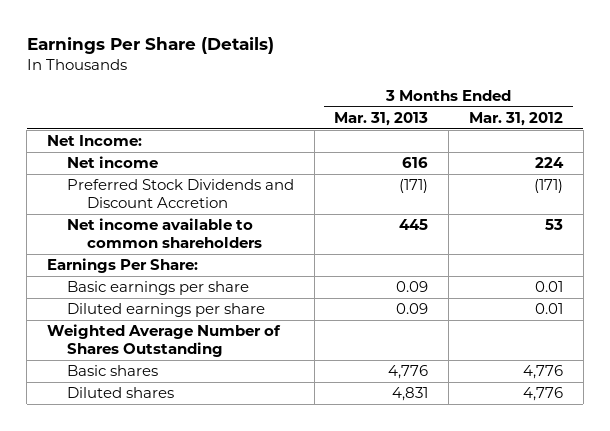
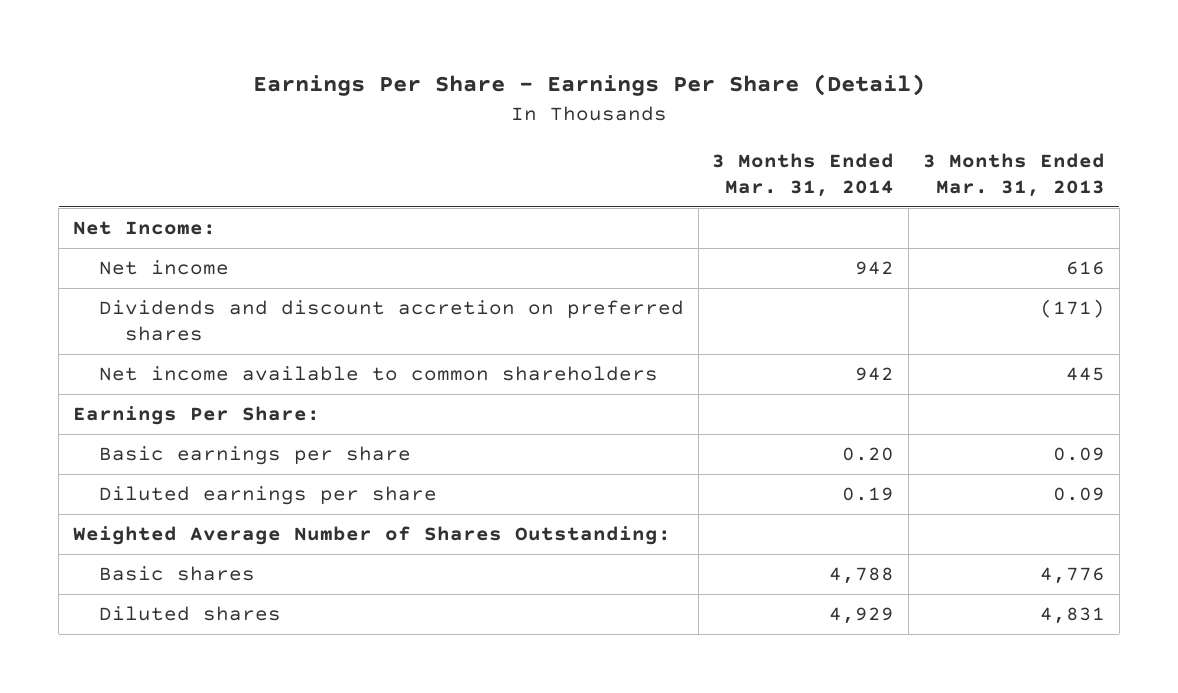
- Earnings Per Share (Details)
+ Earnings Per Share - Earnings Per Share (Detail)
- | 3 Months Ended Mar. 31, 2013 | 3 Months Ended Mar. 31, 2012
+ | 3 Months Ended Mar. 31, 2014 | 3 Months Ended Mar. 31, 2013
- Preferred Stock Dividends and Discount Accretion | (171) | (171)
+ Dividends and discount accretion on preferred shares | | (171)
- Weighted Average Number of Shares Outstanding
+ Weighted Average Number of Shares Outstanding:

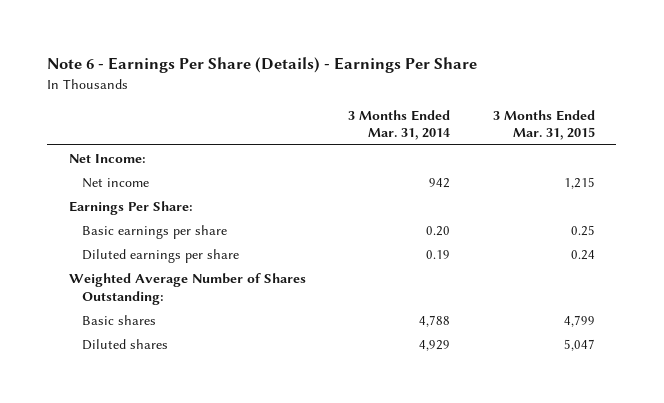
- Earnings Per Share - Earnings Per Share (Detail)
+ Note 6 - Earnings Per Share (Details) - Earnings Per Share
- | 3 Months Ended Mar. 31, 2014 | 3 Months Ended Mar. 31, 2013
+ | 3 Months Ended Mar. 31, 2014 | 3 Months Ended Mar. 31, 2015
- Dividends and discount accretion on preferred shares | | (171)
- Net income available to common shareholders | 942 | 445

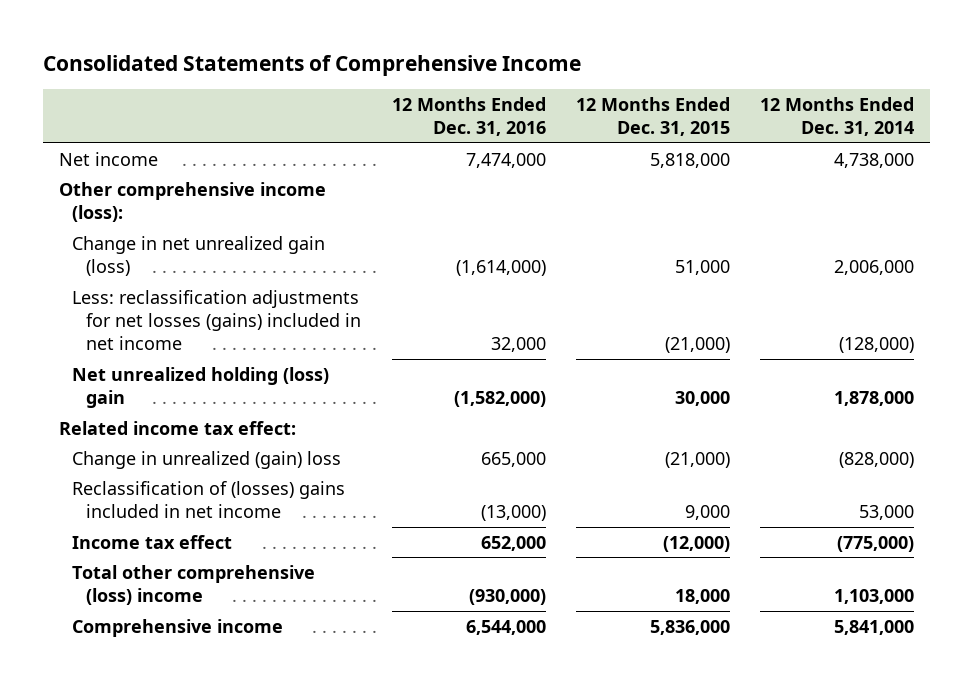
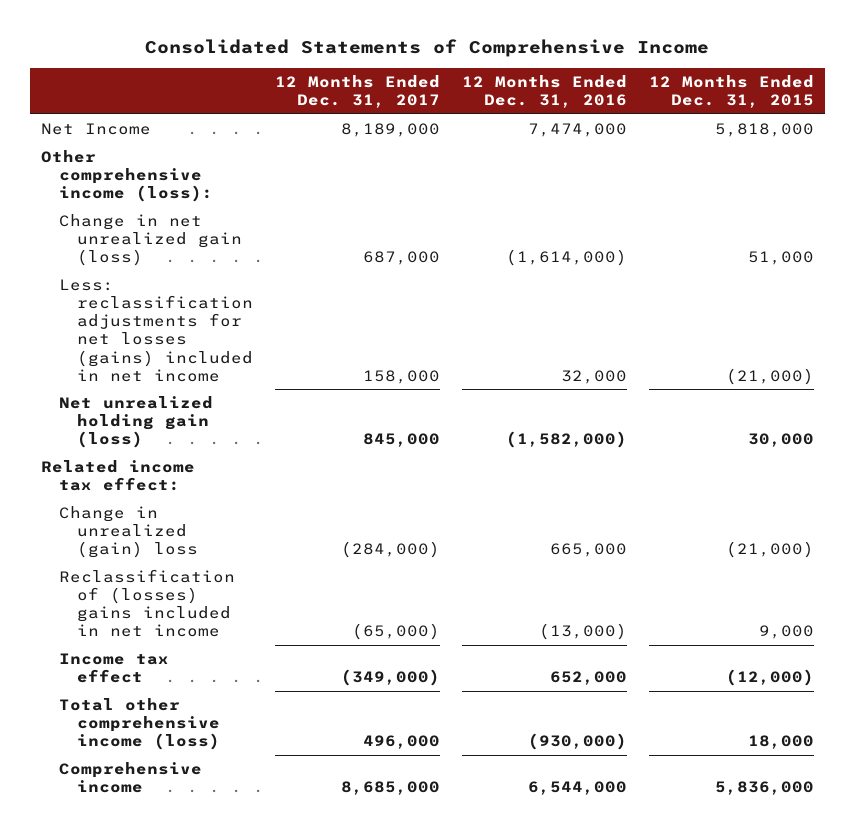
- | 12 Months Ended Dec. 31, 2016 | 12 Months Ended Dec. 31, 2015 | 12 Months Ended Dec. 31, 2014
+ | 12 Months Ended Dec. 31, 2017 | 12 Months Ended Dec. 31, 2016 | 12 Months Ended Dec. 31, 2015
- Net income | 7,474,000 | 5,818,000 | 4,738,000
+ Net Income | 8,189,000 | 7,474,000 | 5,818,000
- Net unrealized holding (loss) gain | (1,582,000) | 30,000 | 1,878,000
+ Net unrealized holding gain (loss) | 845,000 | (1,582,000) | 30,000
- Total other comprehensive (loss) income | (930,000) | 18,000 | 1,103,000
+ Total other comprehensive income (loss) | 496,000 | (930,000) | 18,000

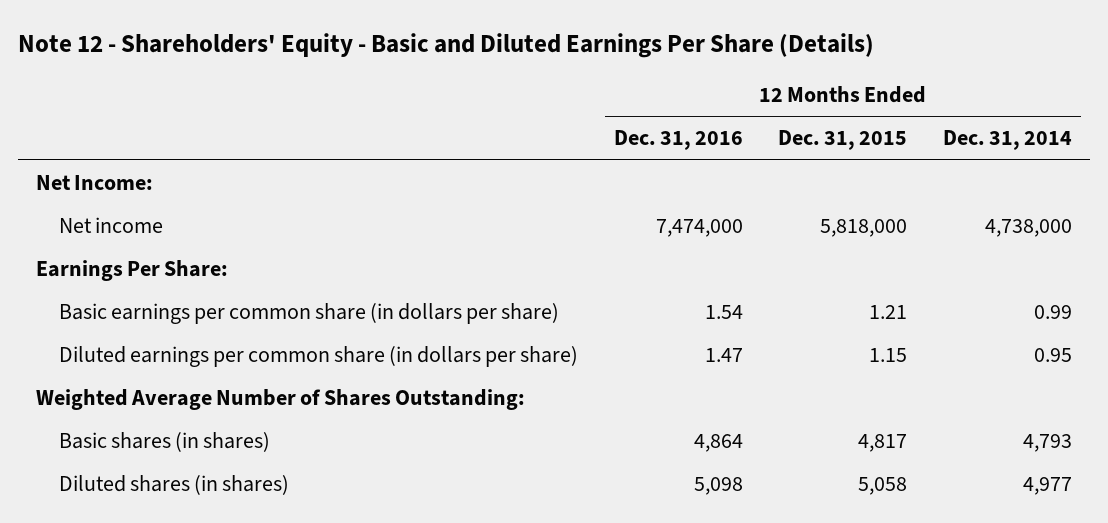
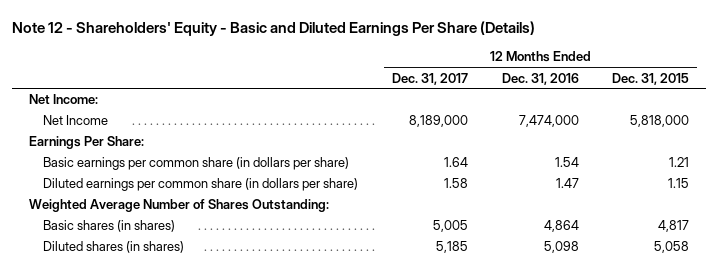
- | 12 Months Ended Dec. 31, 2016 | 12 Months Ended Dec. 31, 2015 | 12 Months Ended Dec. 31, 2014
+ | 12 Months Ended Dec. 31, 2017 | 12 Months Ended Dec. 31, 2016 | 12 Months Ended Dec. 31, 2015
- Net income | 7,474,000 | 5,818,000 | 4,738,000
+ Net Income | 8,189,000 | 7,474,000 | 5,818,000

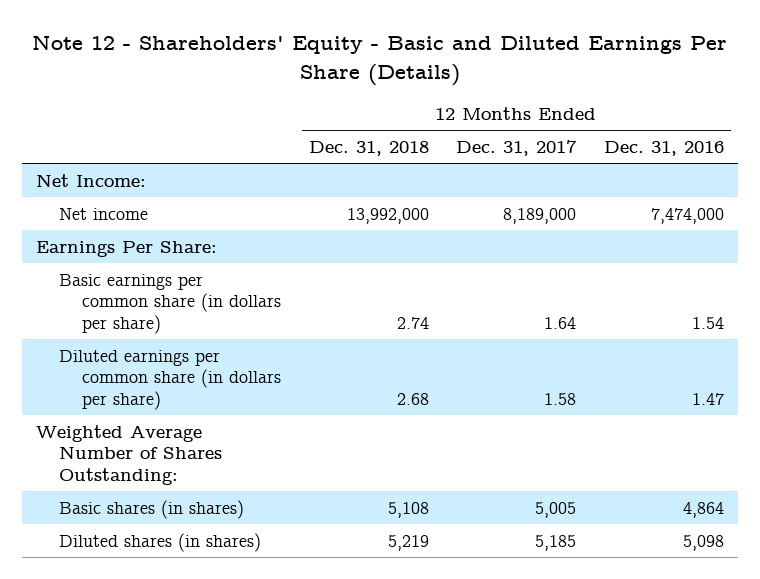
- | 12 Months Ended Dec. 31, 2017 | 12 Months Ended Dec. 31, 2016 | 12 Months Ended Dec. 31, 2015
+ | 12 Months Ended Dec. 31, 2018 | 12 Months Ended Dec. 31, 2017 | 12 Months Ended Dec. 31, 2016
- Net Income | 8,189,000 | 7,474,000 | 5,818,000
+ Net income | 13,992,000 | 8,189,000 | 7,474,000

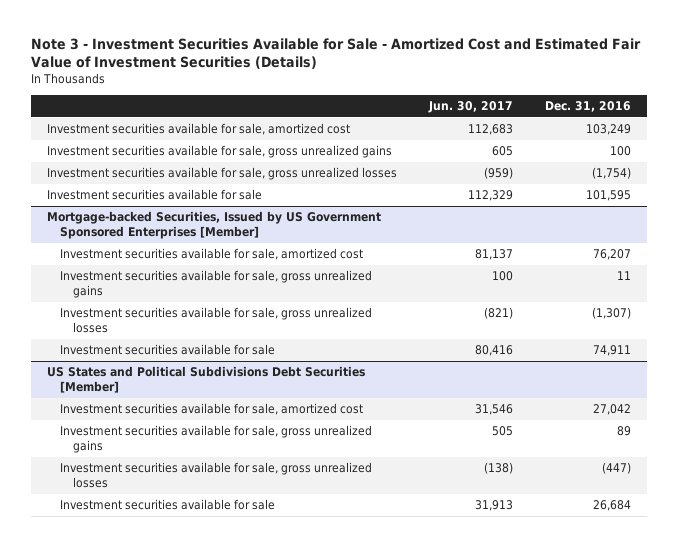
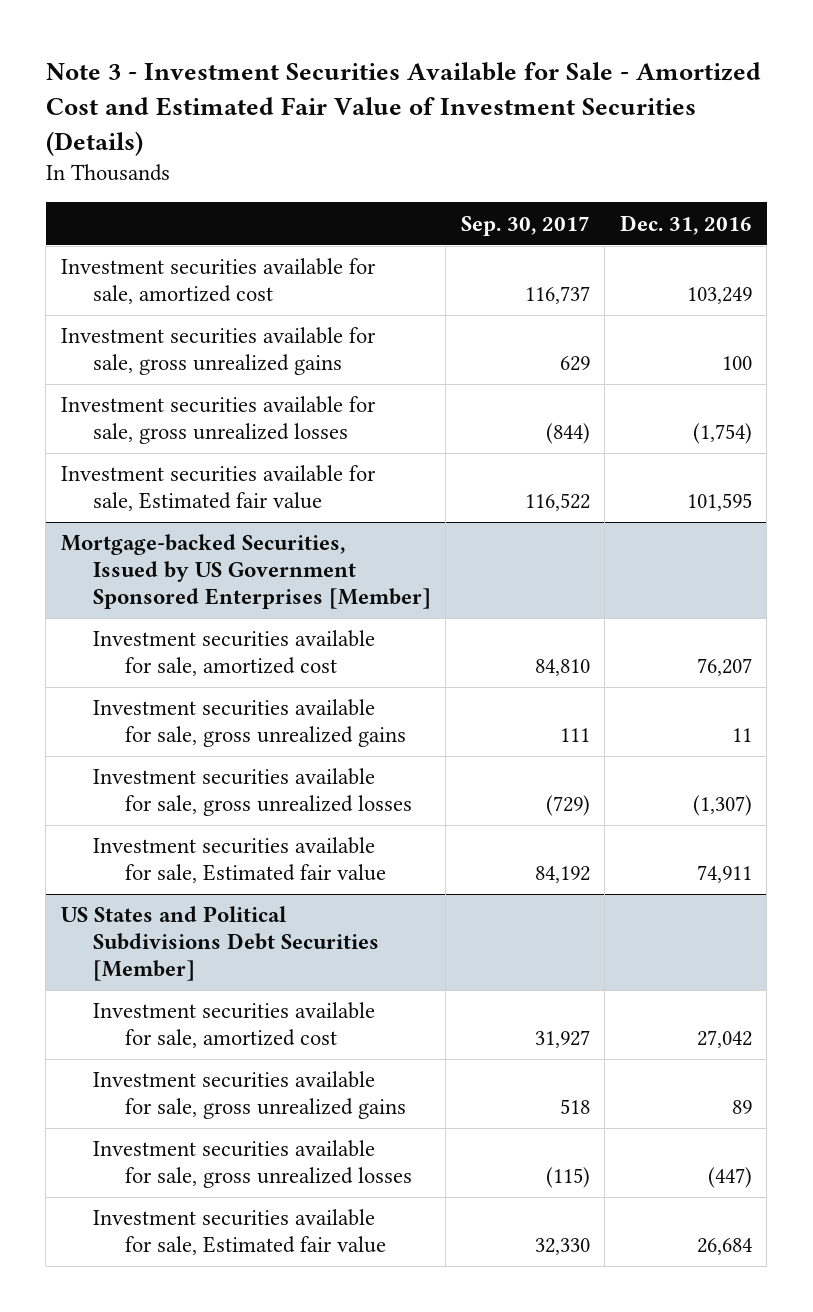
- | Jun. 30, 2017 | Dec. 31, 2016
+ | Sep. 30, 2017 | Dec. 31, 2016
- Investment securities available for sale | 112,329 | 101,595
+ Investment securities available for sale, Estimated fair value | 116,522 | 101,595
@ Mortgage-backed Securities, Issued by US Government Sponsored Enterprises [Member]
- Investment securities available for sale | 80,416 | 74,911
+ Investment securities available for sale, Estimated fair value | 84,192 | 74,911
@ US States and Political Subdivisions Debt Securities [Member]
- Investment securities available for sale | 31,913 | 26,684
+ Investment securities available for sale, Estimated fair value | 32,330 | 26,684

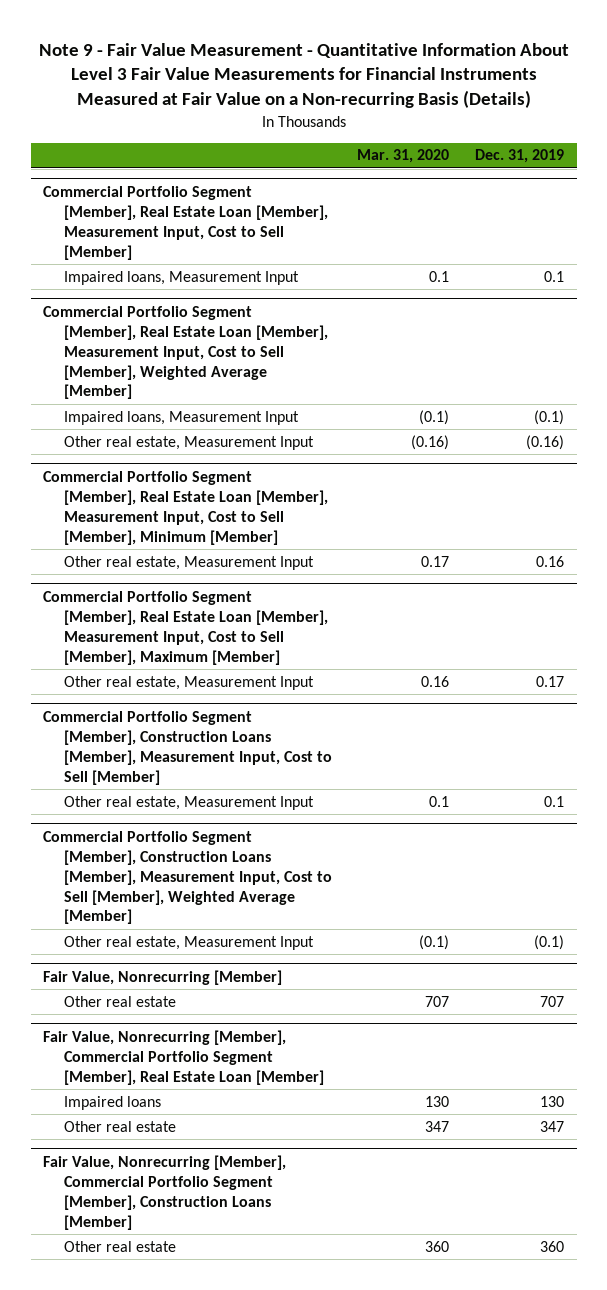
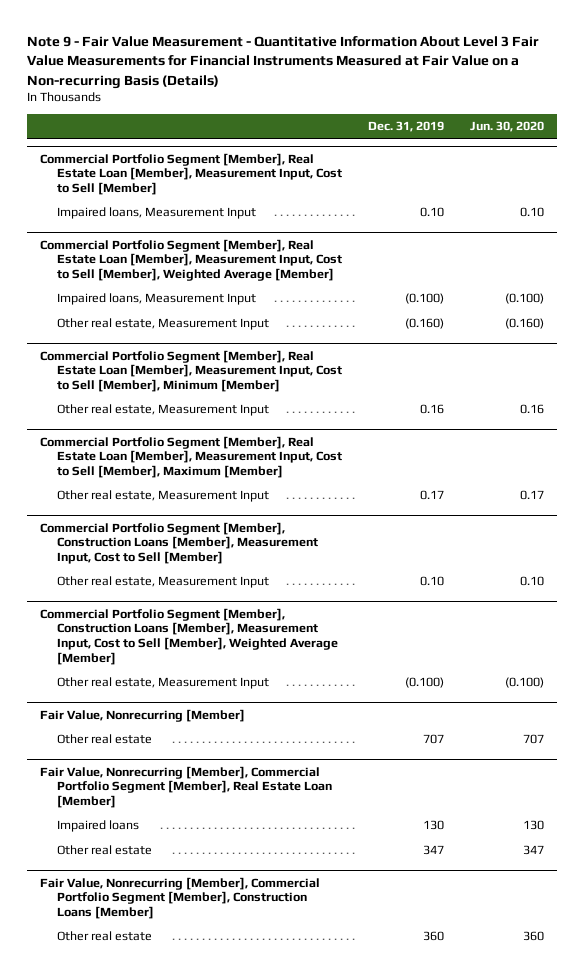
- | Mar. 31, 2020 | Dec. 31, 2019
+ | Dec. 31, 2019 | Jun. 30, 2020
@ Commercial Portfolio Segment [Member], Real Estate Loan [Member], Measurement Input, Cost to Sell [Member]
- Impaired loans, Measurement Input | 0.1 | 0.1
+ Impaired loans, Measurement Input | 0.10 | 0.10
@ Commercial Portfolio Segment [Member], Real Estate Loan [Member], Measurement Input, Cost to Sell [Member], Weighted Average [Member]
- Impaired loans, Measurement Input | (0.1) | (0.1)
- Other real estate, Measurement Input | (0.16) | (0.16)
+ Impaired loans, Measurement Input | (0.100) | (0.100)
+ Other real estate, Measurement Input | (0.160) | (0.160)
@ Commercial Portfolio Segment [Member], Construction Loans [Member], Measurement Input, Cost to Sell [Member]
- Other real estate, Measurement Input | 0.1 | 0.1
+ Other real estate, Measurement Input | 0.10 | 0.10
@ Commercial Portfolio Segment [Member], Construction Loans [Member], Measurement Input, Cost to Sell [Member], Weighted Average [Member]
- Other real estate, Measurement Input | (0.1) | (0.1)
+ Other real estate, Measurement Input | (0.100) | (0.100)

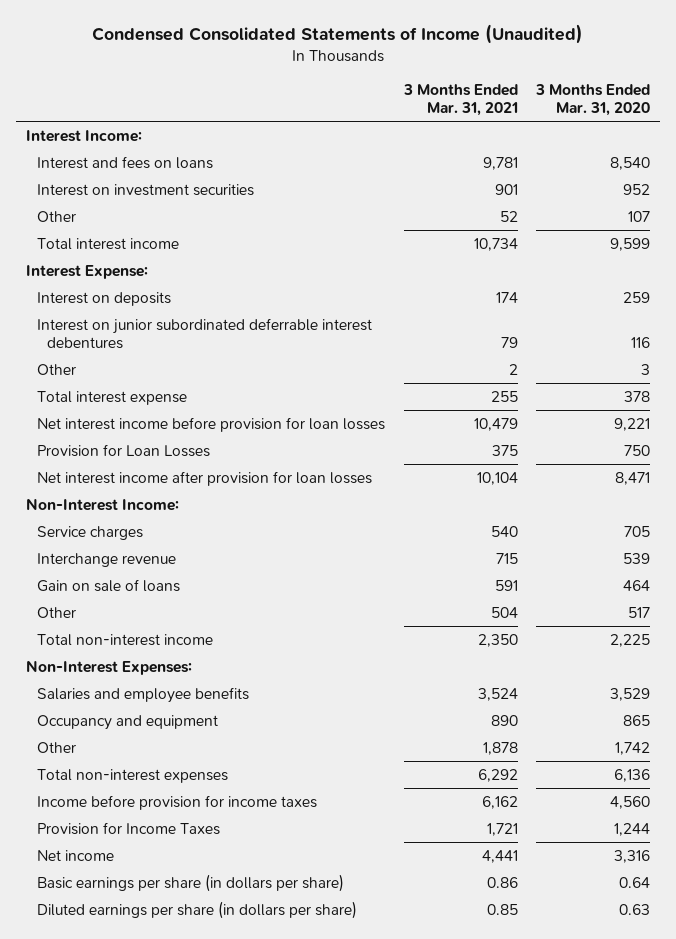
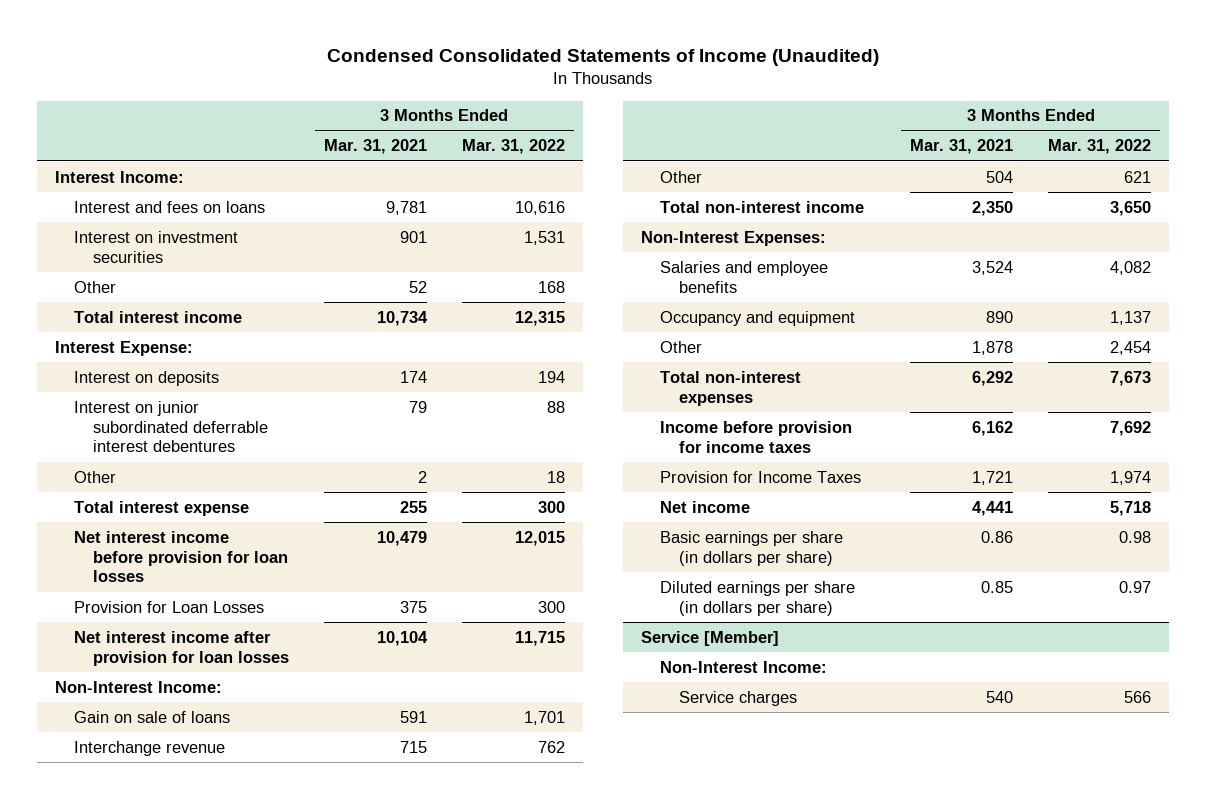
- | 3 Months Ended Mar. 31, 2021 | 3 Months Ended Mar. 31, 2020
+ | 3 Months Ended Mar. 31, 2021 | 3 Months Ended Mar. 31, 2022
- Service charges | 540 | 705
moved down: Interchange revenue | 715 | 762
+ Service [Member]
+ Non-Interest Income:
+ Service charges | 540 | 566

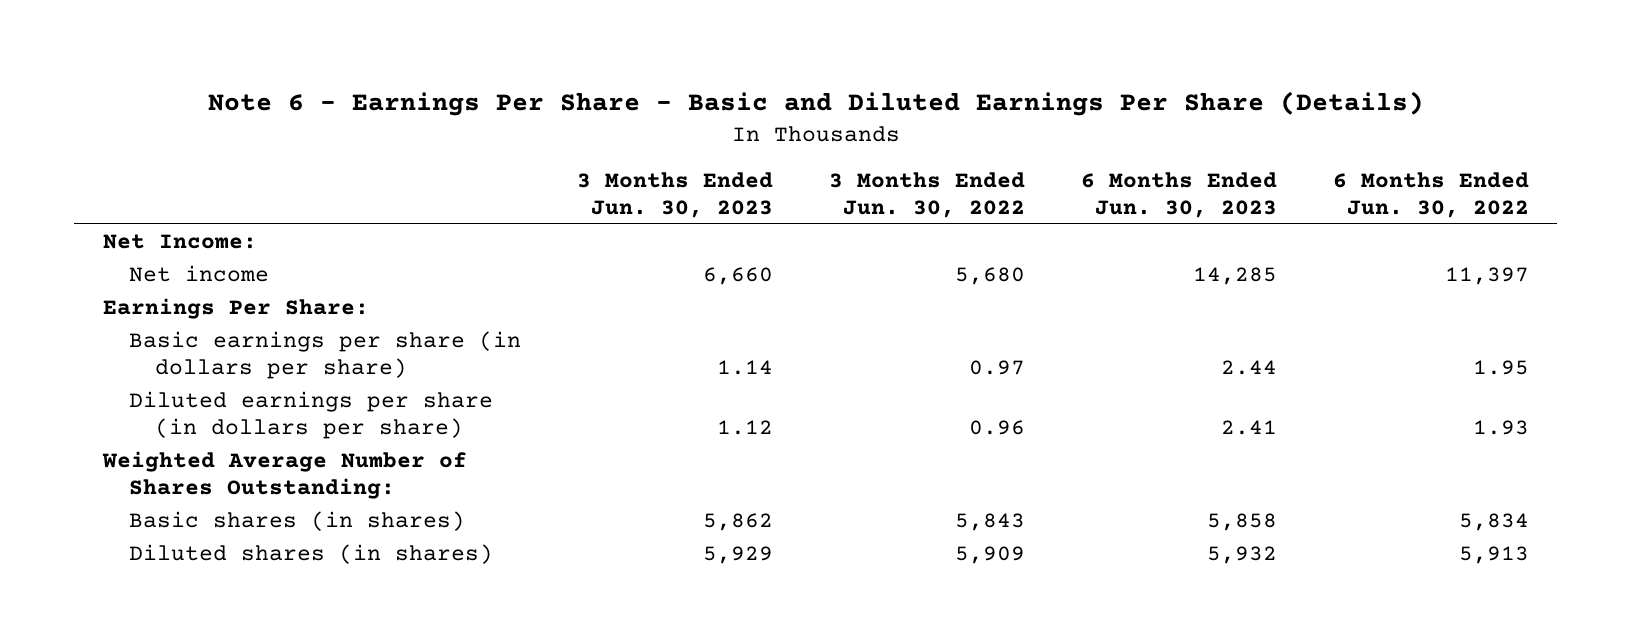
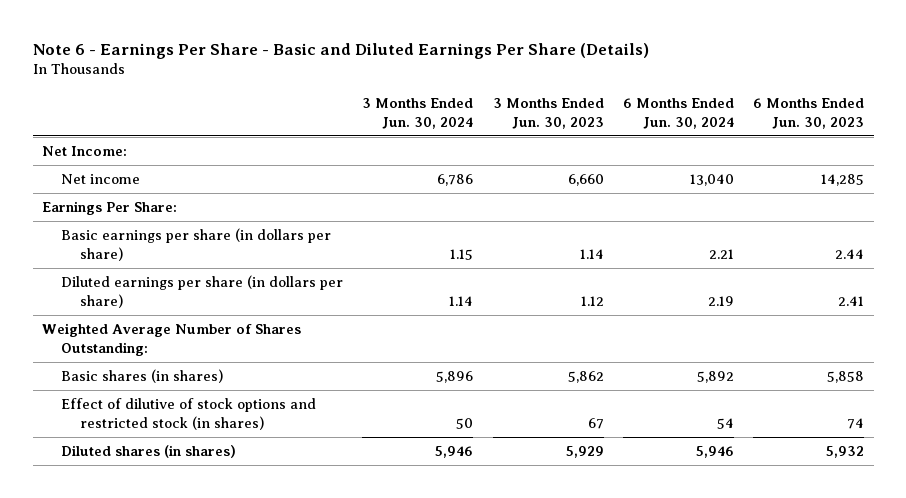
- | 3 Months Ended Jun. 30, 2023 | 3 Months Ended Jun. 30, 2022 | 6 Months Ended Jun. 30, 2023 | 6 Months Ended Jun. 30, 2022
+ | 3 Months Ended Jun. 30, 2024 | 3 Months Ended Jun. 30, 2023 | 6 Months Ended Jun. 30, 2024 | 6 Months Ended Jun. 30, 2023
+ Effect of dilutive of stock options and restricted stock (in shares) | 50 | 67 | 54 | 74

